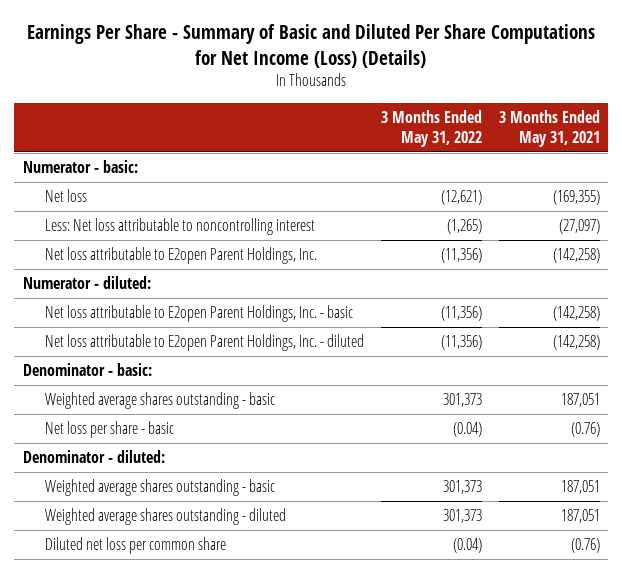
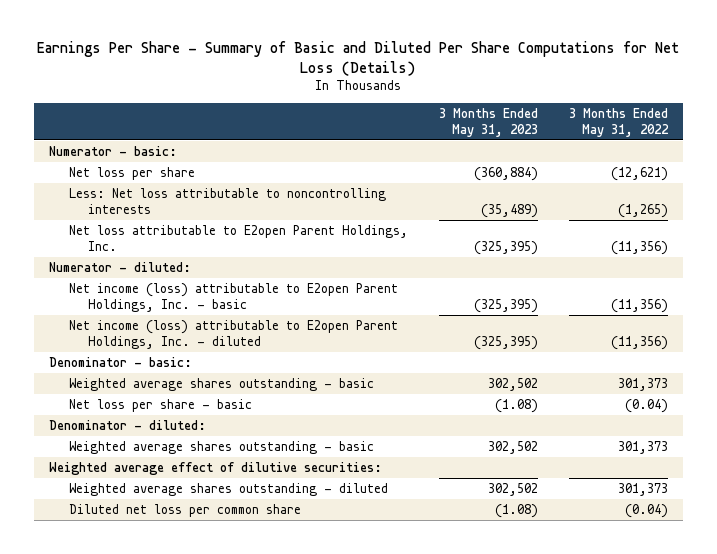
- Earnings Per Share - Summary of Basic and Diluted Per Share Computations for Net Income (Loss) (Details)
+ Earnings Per Share - Summary of Basic and Diluted Per Share Computations for Net Loss (Details)
- | 3 Months Ended May 31, 2022 | 3 Months Ended May 31, 2021
+ | 3 Months Ended May 31, 2023 | 3 Months Ended May 31, 2022
- Net loss | (12,621) | (169,355)
- Less: Net loss attributable to noncontrolling interest | (1,265) | (27,097)
+ Net loss per share | (360,884) | (12,621)
+ Less: Net loss attributable to noncontrolling interests | (35,489) | (1,265)
- Net loss attributable to E2open Parent Holdings, Inc. - basic | (11,356) | (142,258)
- Net loss attributable to E2open Parent Holdings, Inc. - diluted | (11,356) | (142,258)
+ Net income (loss) attributable to E2open Parent Holdings, Inc. - basic | (325,395) | (11,356)
+ Net income (loss) attributable to E2open Parent Holdings, Inc. - diluted | (325,395) | (11,356)
+ Weighted average effect of dilutive securities:

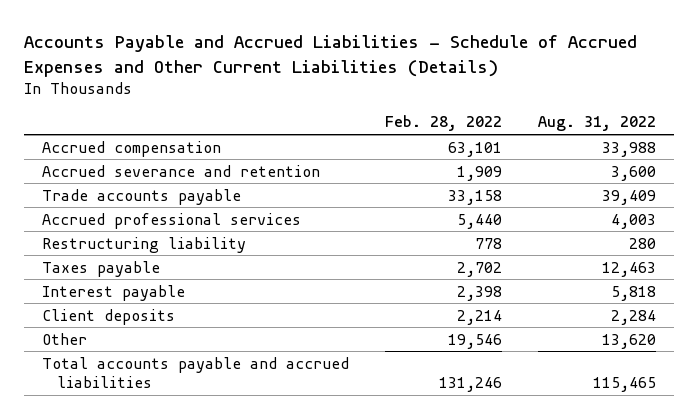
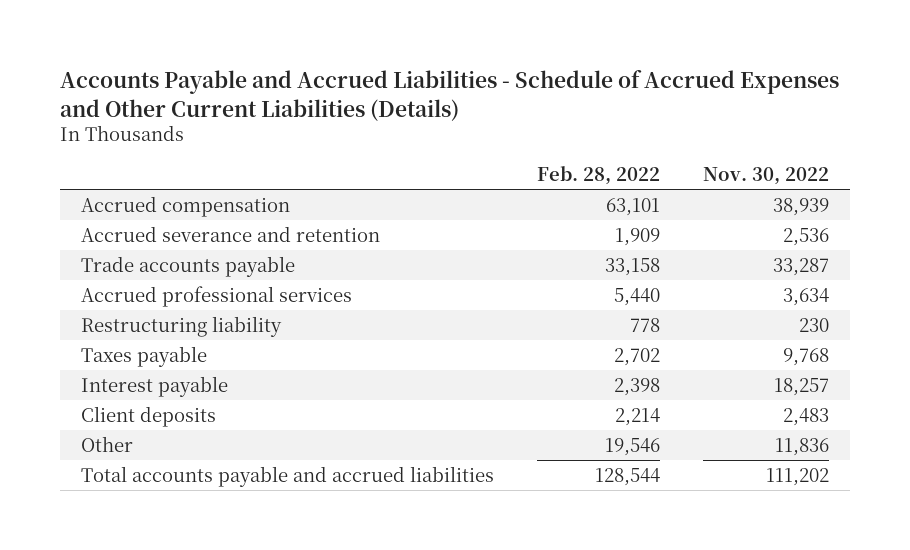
- | Feb. 28, 2022 | Aug. 31, 2022
+ | Feb. 28, 2022 | Nov. 30, 2022
- Total accounts payable and accrued liabilities | 131,246 | 115,465
+ Total accounts payable and accrued liabilities | 128,544 | 111,202

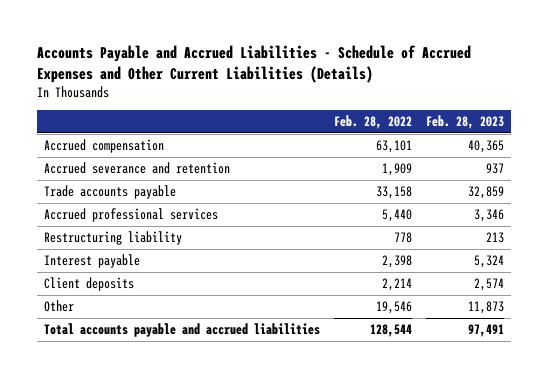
- | Feb. 28, 2022 | Nov. 30, 2022
+ | Feb. 28, 2022 | Feb. 28, 2023
- Taxes payable | 2,702 | 9,768

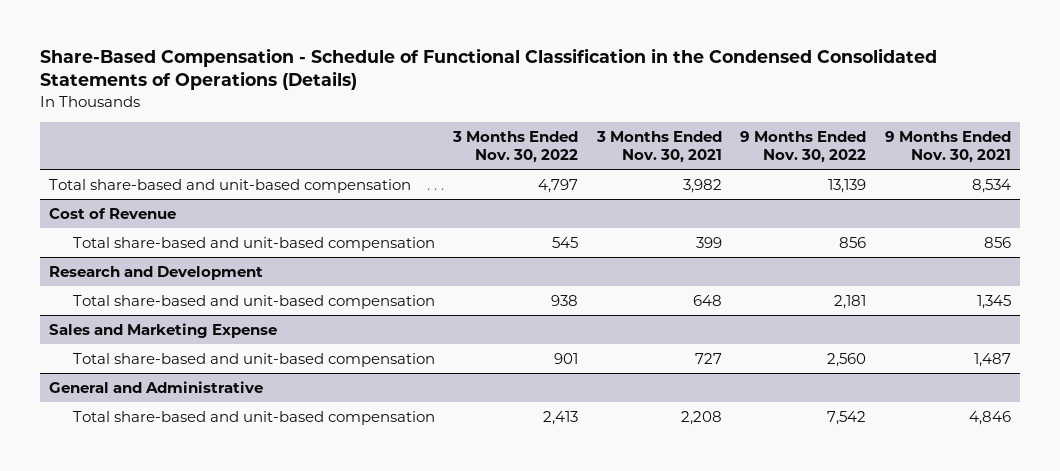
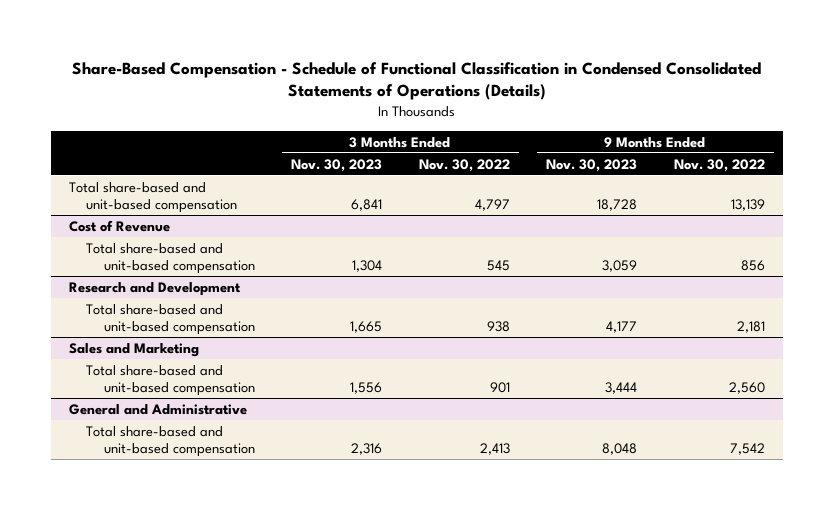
- Share-Based Compensation - Schedule of Functional Classification in the Condensed Consolidated Statements of Operations (Details)
+ Share-Based Compensation - Schedule of Functional Classification in Condensed Consolidated Statements of Operations (Details)
- | 3 Months Ended Nov. 30, 2022 | 3 Months Ended Nov. 30, 2021 | 9 Months Ended Nov. 30, 2022 | 9 Months Ended Nov. 30, 2021
+ | 3 Months Ended Nov. 30, 2023 | 3 Months Ended Nov. 30, 2022 | 9 Months Ended Nov. 30, 2023 | 9 Months Ended Nov. 30, 2022
- Sales and Marketing Expense
+ Sales and Marketing

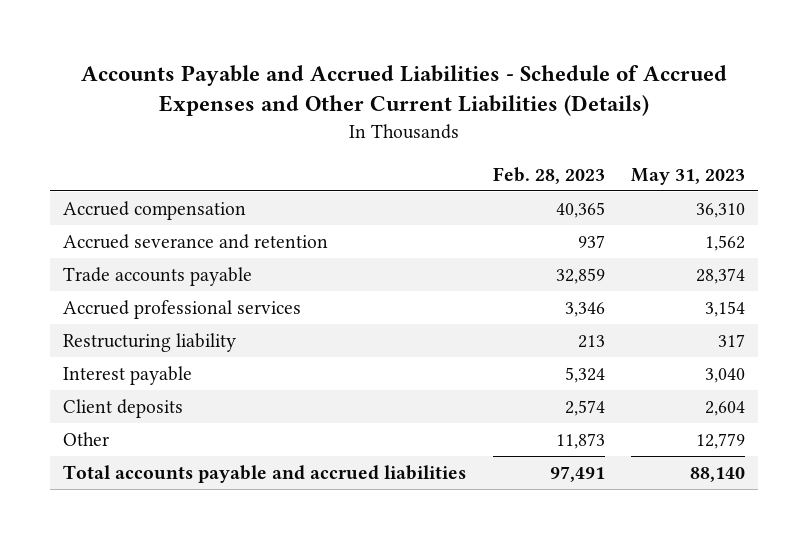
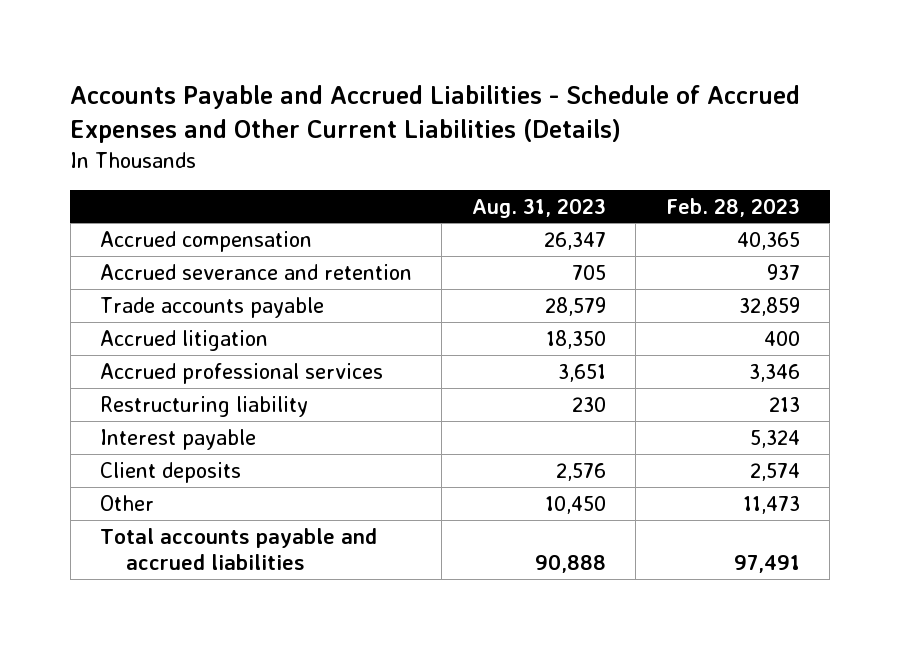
- | Feb. 28, 2023 | May 31, 2023
+ | Aug. 31, 2023 | Feb. 28, 2023
+ Accrued litigation | 18,350 | 400
- Other | 11,873 | 12,779
+ Other | 10,450 | 11,473

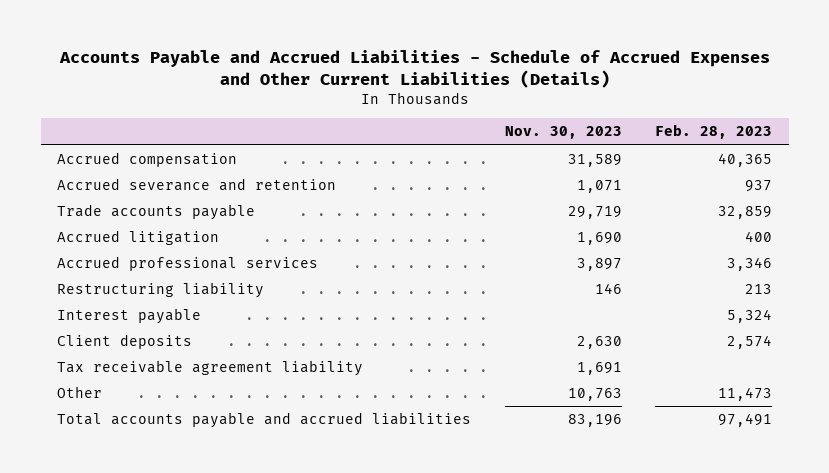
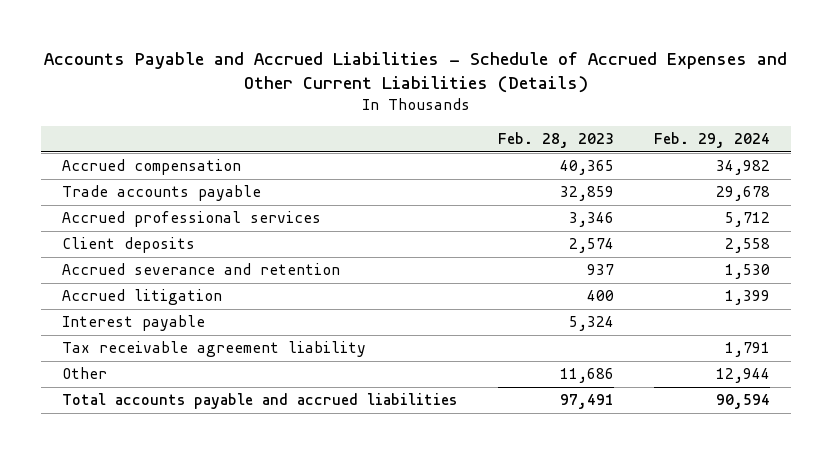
- | Nov. 30, 2023 | Feb. 28, 2023
+ | Feb. 28, 2023 | Feb. 29, 2024
- Restructuring liability | 146 | 213
moved down: Accrued severance and retention | 937 | 1,530
moved down: Accrued litigation | 400 | 1,399
moved down: Interest payable | 5,324 |
- Other | 10,763 | 11,473
+ Other | 11,686 | 12,944

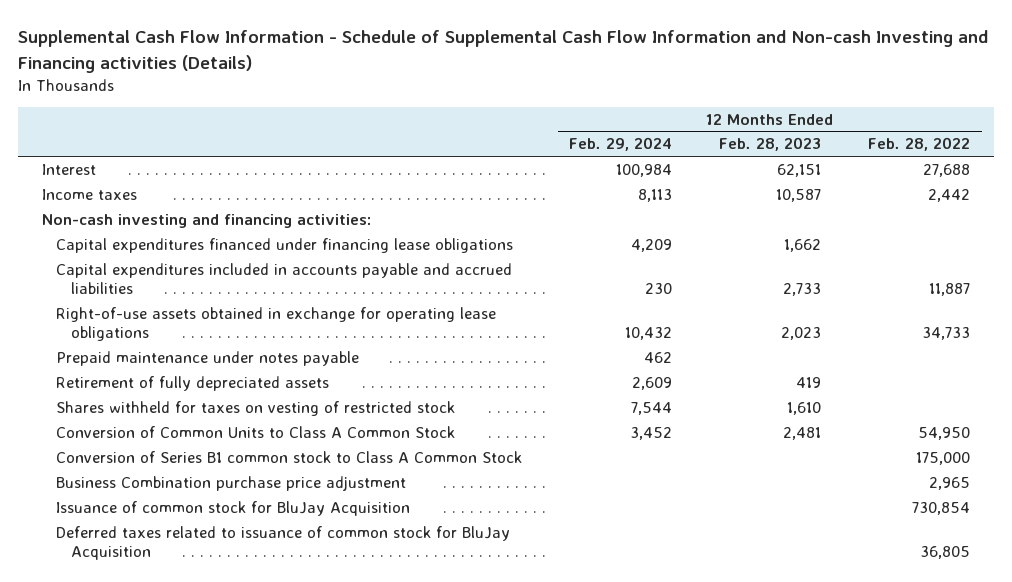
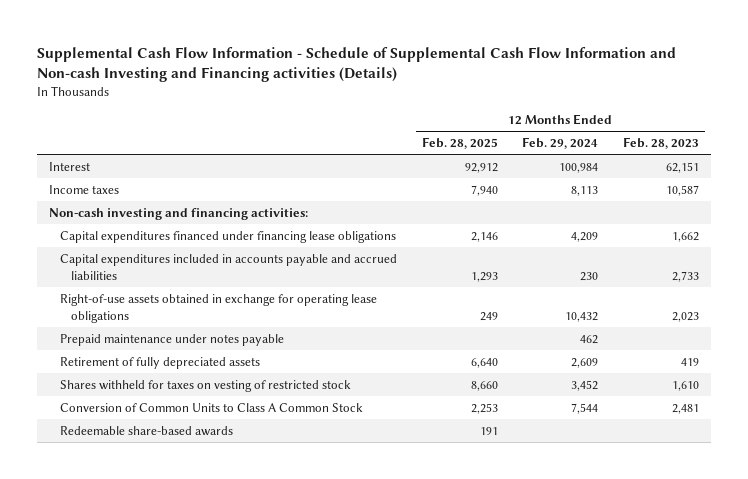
- | 12 Months Ended Feb. 29, 2024 | 12 Months Ended Feb. 28, 2023 | 12 Months Ended Feb. 28, 2022
+ | 12 Months Ended Feb. 28, 2025 | 12 Months Ended Feb. 29, 2024 | 12 Months Ended Feb. 28, 2023
- Shares withheld for taxes on vesting of restricted stock | 7,544 | 1,610 |
- Conversion of Common Units to Class A Common Stock | 3,452 | 2,481 | 54,950
- Conversion of Series B1 common stock to Class A Common Stock | | | 175,000
- Business Combination purchase price adjustment | | | 2,965
- Issuance of common stock for BluJay Acquisition | | | 730,854
- Deferred taxes related to issuance of common stock for BluJay Acquisition | | | 36,805
+ Shares withheld for taxes on vesting of restricted stock | 8,660 | 3,452 | 1,610
+ Conversion of Common Units to Class A Common Stock | 2,253 | 7,544 | 2,481
+ Redeemable share-based awards | 191 | |

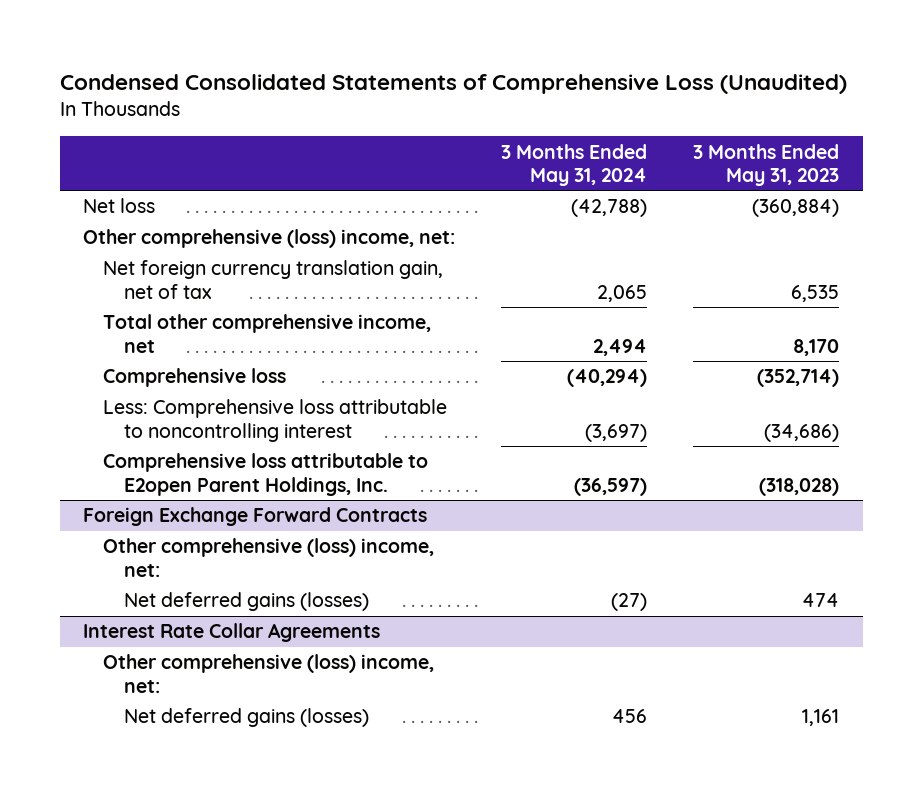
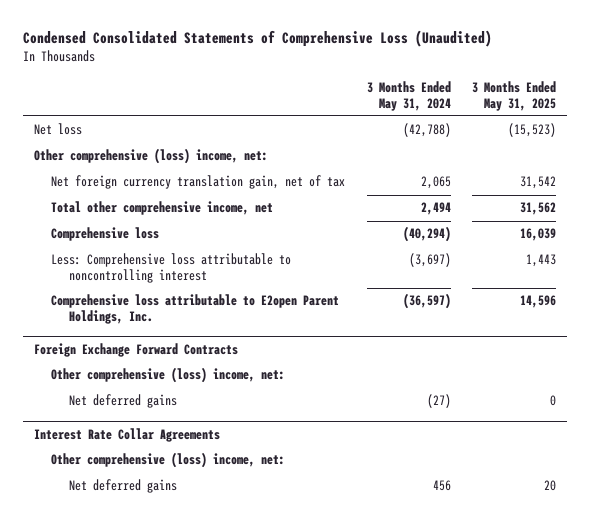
- | 3 Months Ended May 31, 2024 | 3 Months Ended May 31, 2023
+ | 3 Months Ended May 31, 2024 | 3 Months Ended May 31, 2025
@ Foreign Exchange Forward Contracts
- Net deferred gains (losses) | (27) | 474
+ Net deferred gains | (27) | 0
@ Interest Rate Collar Agreements
- Net deferred gains (losses) | 456 | 1,161
+ Net deferred gains | 456 | 20

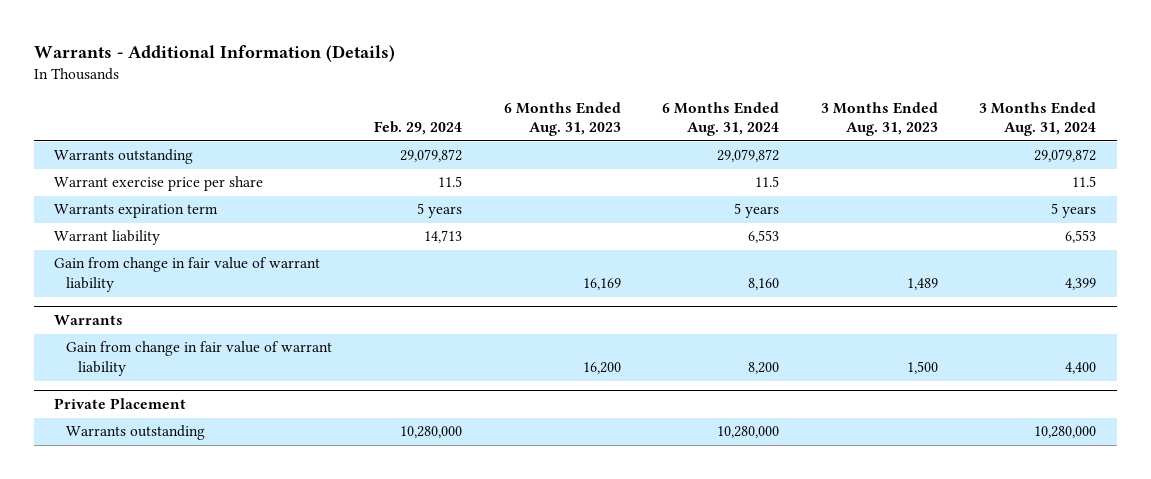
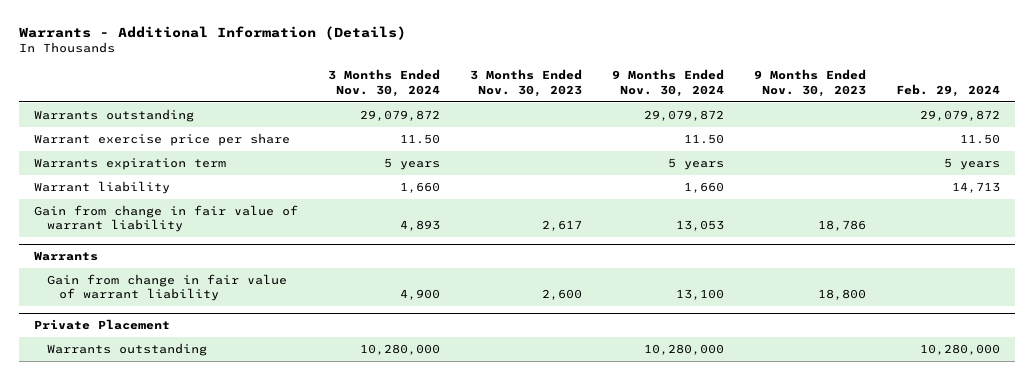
- | Feb. 29, 2024 | 6 Months Ended Aug. 31, 2023 | 6 Months Ended Aug. 31, 2024 | 3 Months Ended Aug. 31, 2023 | 3 Months Ended Aug. 31, 2024
+ | 3 Months Ended Nov. 30, 2024 | 3 Months Ended Nov. 30, 2023 | 9 Months Ended Nov. 30, 2024 | 9 Months Ended Nov. 30, 2023 | Feb. 29, 2024
- Warrant exercise price per share | 11.5 | | 11.5 | | 11.5
+ Warrant exercise price per share | 11.50 | | 11.50 | | 11.50

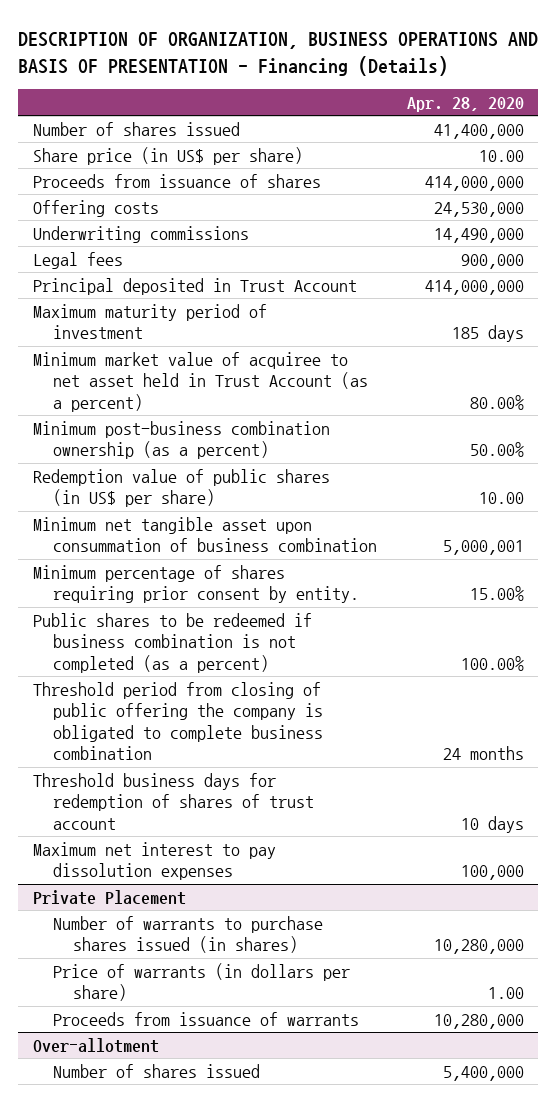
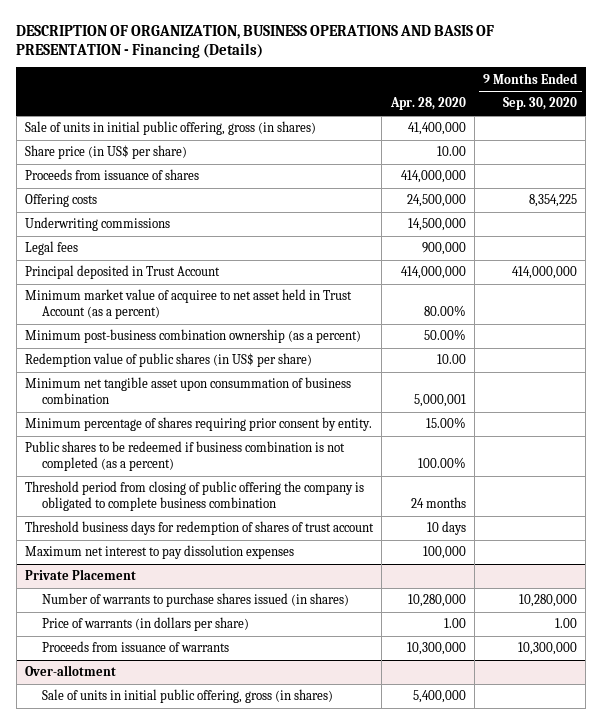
- | Apr. 28, 2020
+ | Apr. 28, 2020 | 9 Months Ended Sep. 30, 2020
- Number of shares issued | 41,400,000
+ Sale of units in initial public offering, gross (in shares) | 41,400,000 |
- Offering costs | 24,530,000
- Underwriting commissions | 14,490,000
+ Offering costs | 24,500,000 | 8,354,225
+ Underwriting commissions | 14,500,000 |
- Maximum maturity period of investment | 185 days
@ Private Placement
- Proceeds from issuance of warrants | 10,280,000
+ Proceeds from issuance of warrants | 10,300,000 | 10,300,000
@ Over-allotment
- Number of shares issued | 5,400,000
+ Sale of units in initial public offering, gross (in shares) | 5,400,000 |

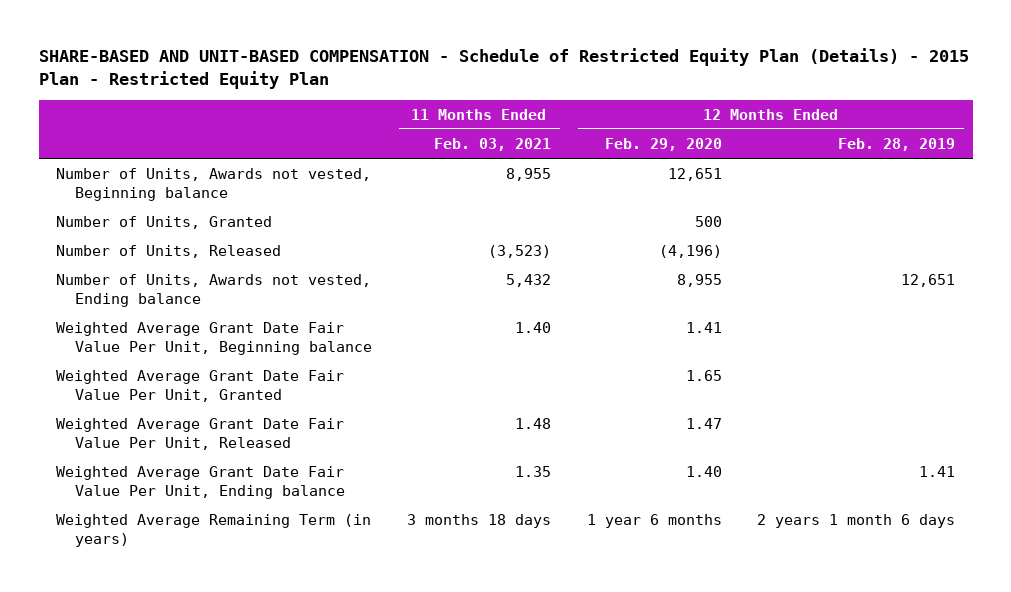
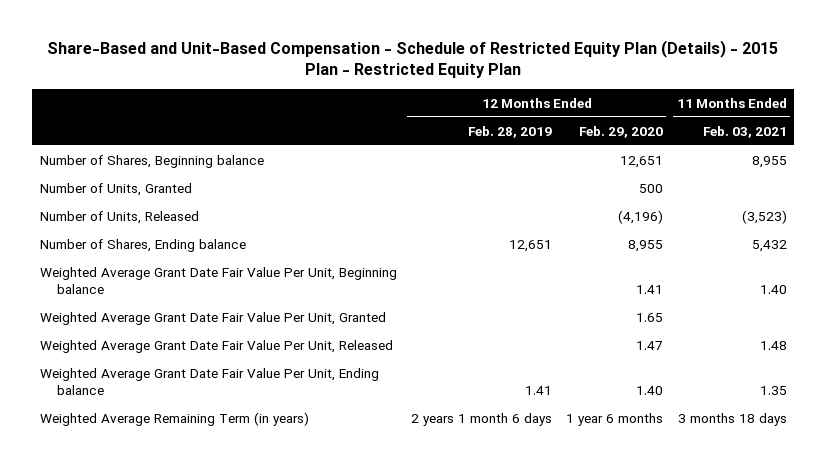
- SHARE-BASED AND UNIT-BASED COMPENSATION - Schedule of Restricted Equity Plan (Details) - 2015 Plan - Restricted Equity Plan
+ Share-Based and Unit-Based Compensation - Schedule of Restricted Equity Plan (Details) - 2015 Plan - Restricted Equity Plan
- | 11 Months Ended Feb. 03, 2021 | 12 Months Ended Feb. 29, 2020 | 12 Months Ended Feb. 28, 2019
+ | 12 Months Ended Feb. 28, 2019 | 12 Months Ended Feb. 29, 2020 | 11 Months Ended Feb. 03, 2021
- Number of Units, Awards not vested, Beginning balance | 8,955 | 12,651 |
+ Number of Shares, Beginning balance | | 12,651 | 8,955
- Number of Units, Awards not vested, Ending balance | 5,432 | 8,955 | 12,651
+ Number of Shares, Ending balance | 12,651 | 8,955 | 5,432

